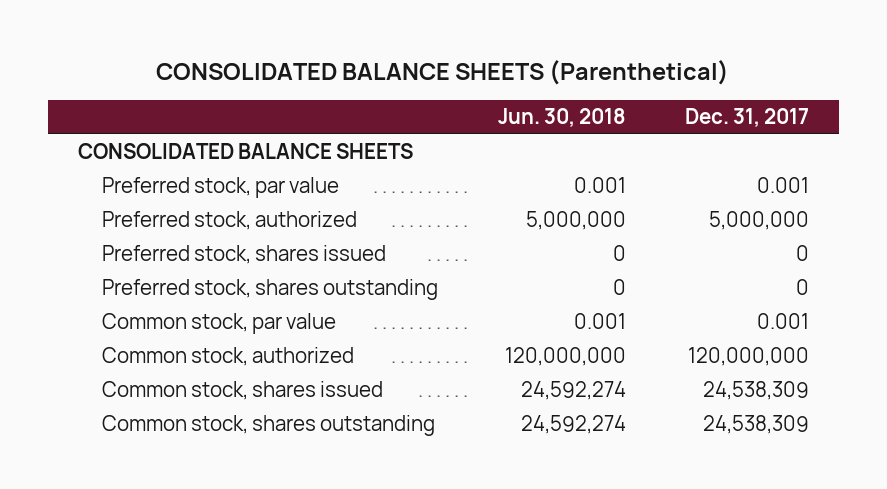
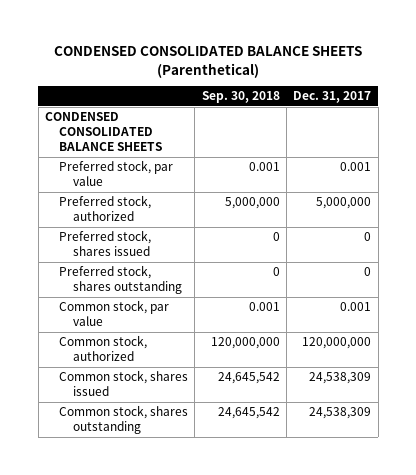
- CONSOLIDATED BALANCE SHEETS (Parenthetical)
+ CONDENSED CONSOLIDATED BALANCE SHEETS (Parenthetical)
- | Jun. 30, 2018 | Dec. 31, 2017
+ | Sep. 30, 2018 | Dec. 31, 2017
- CONSOLIDATED BALANCE SHEETS
+ CONDENSED CONSOLIDATED BALANCE SHEETS

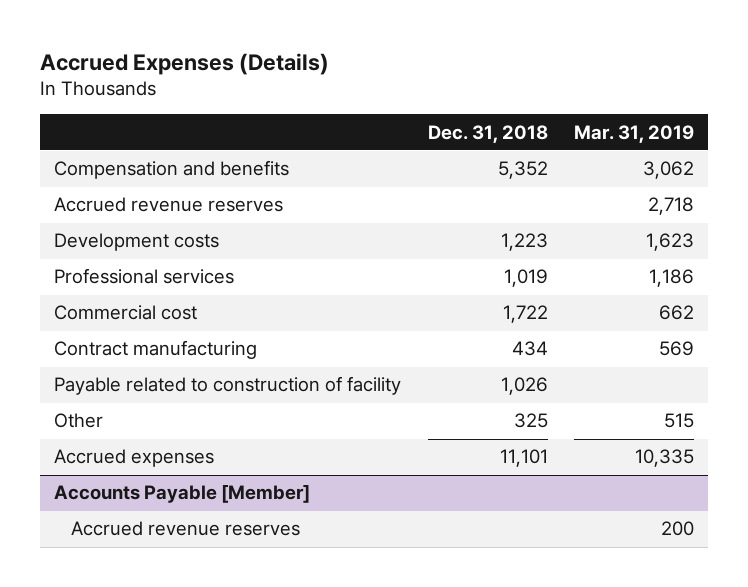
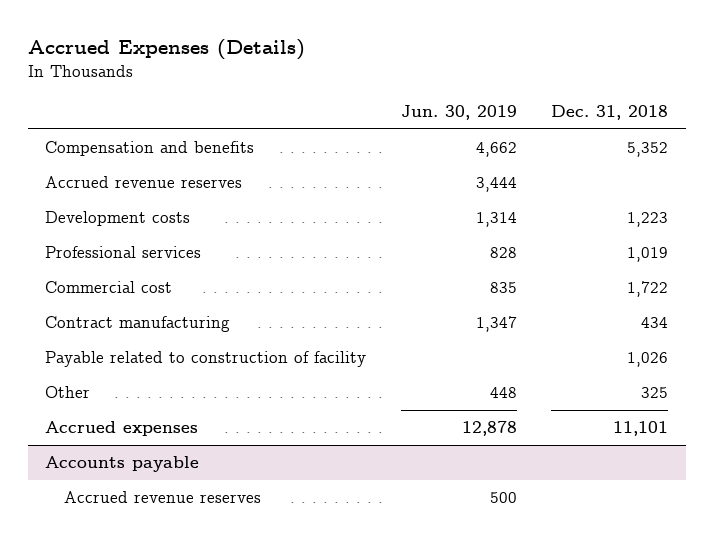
- | Dec. 31, 2018 | Mar. 31, 2019
+ | Jun. 30, 2019 | Dec. 31, 2018
- Accounts Payable [Member]
+ Accounts payable

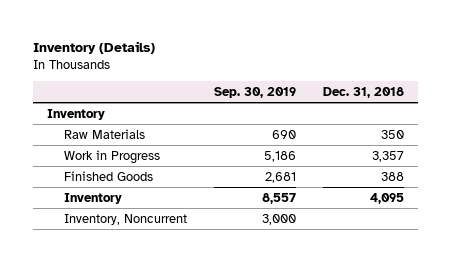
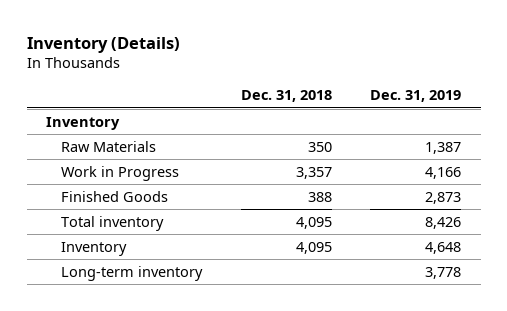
- | Sep. 30, 2019 | Dec. 31, 2018
+ | Dec. 31, 2018 | Dec. 31, 2019
+ Total inventory | 4,095 | 8,426
- Inventory, Noncurrent | 3,000 |
+ Long-term inventory | | 3,778

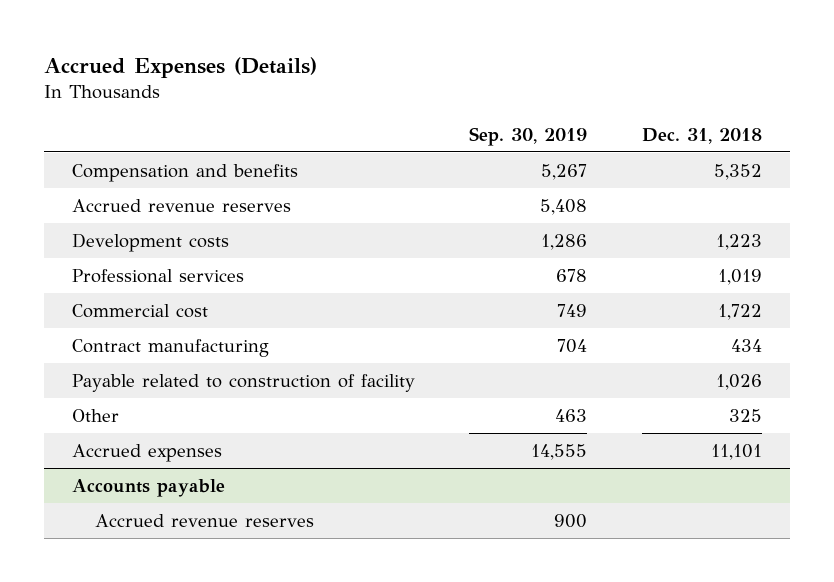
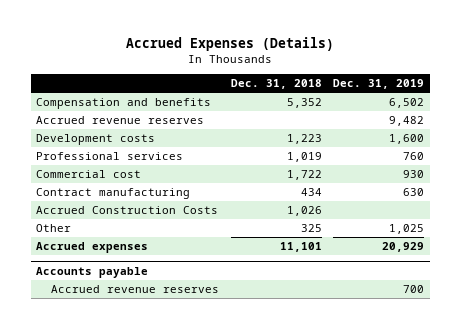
- | Sep. 30, 2019 | Dec. 31, 2018
+ | Dec. 31, 2018 | Dec. 31, 2019
- Payable related to construction of facility | | 1,026
+ Accrued Construction Costs | 1,026 |

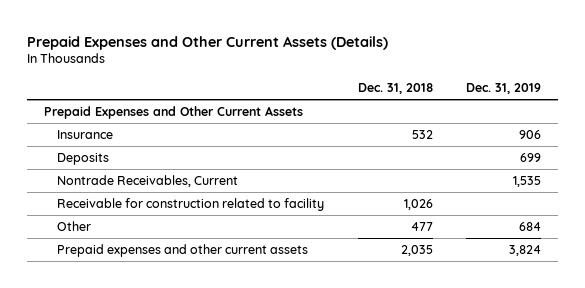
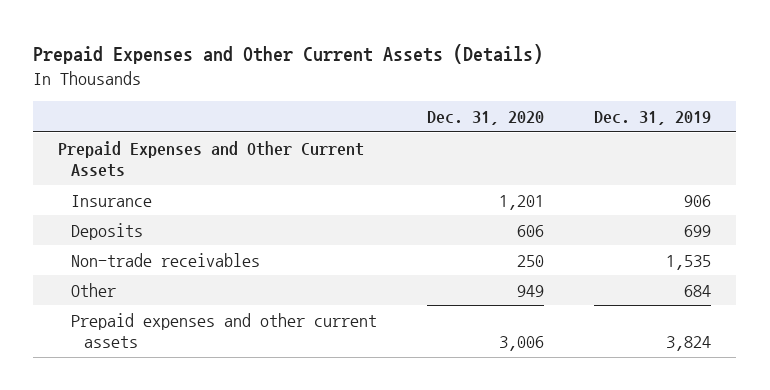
- | Dec. 31, 2018 | Dec. 31, 2019
+ | Dec. 31, 2020 | Dec. 31, 2019
- Nontrade Receivables, Current | | 1,535
- Receivable for construction related to facility | 1,026 |
+ Non-trade receivables | 250 | 1,535

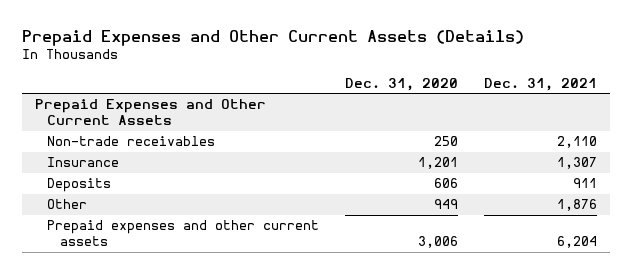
- | Dec. 31, 2020 | Dec. 31, 2019
+ | Dec. 31, 2020 | Dec. 31, 2021
moved up: Non-trade receivables | 250 | 2,110

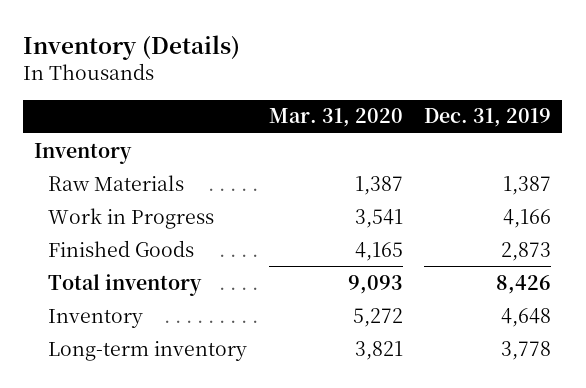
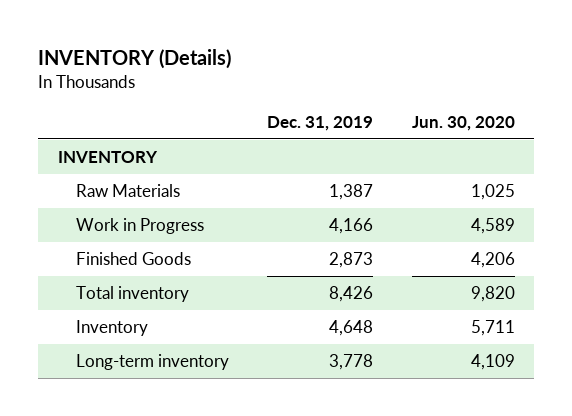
- Inventory (Details)
+ INVENTORY (Details)
- | Mar. 31, 2020 | Dec. 31, 2019
+ | Dec. 31, 2019 | Jun. 30, 2020
- Inventory
+ INVENTORY

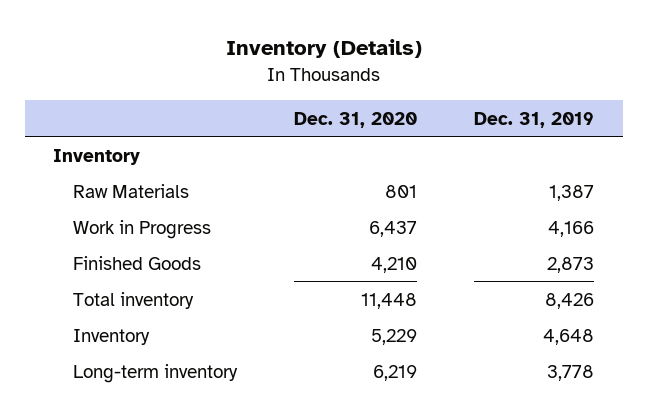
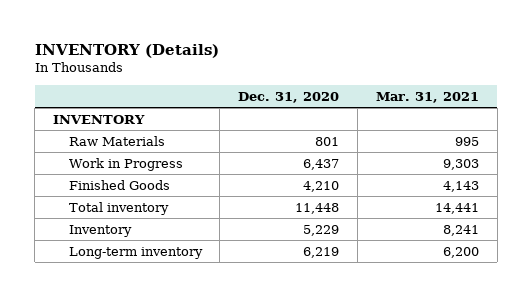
- Inventory (Details)
+ INVENTORY (Details)
- | Dec. 31, 2020 | Dec. 31, 2019
+ | Dec. 31, 2020 | Mar. 31, 2021
- Inventory
+ INVENTORY

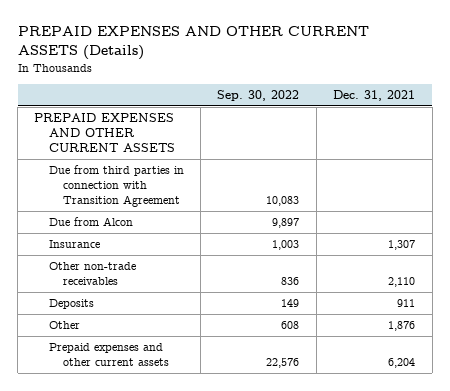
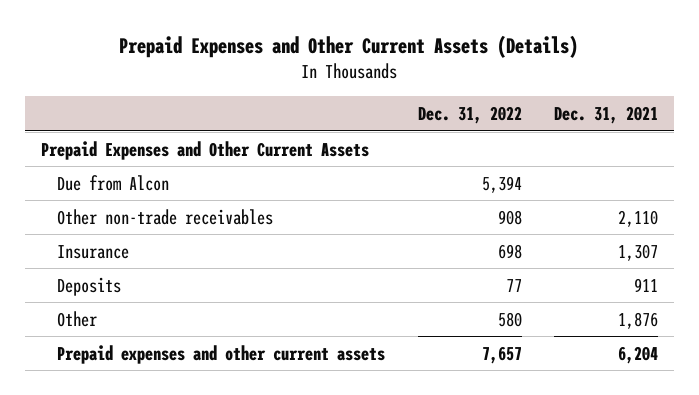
- PREPAID EXPENSES AND OTHER CURRENT ASSETS (Details)
+ Prepaid Expenses and Other Current Assets (Details)
- | Sep. 30, 2022 | Dec. 31, 2021
+ | Dec. 31, 2022 | Dec. 31, 2021
- PREPAID EXPENSES AND OTHER CURRENT ASSETS
- Due from third parties in connection with Transition Agreement | 10,083 |
+ Prepaid Expenses and Other Current Assets
moved down: Insurance | 698 | 1,307

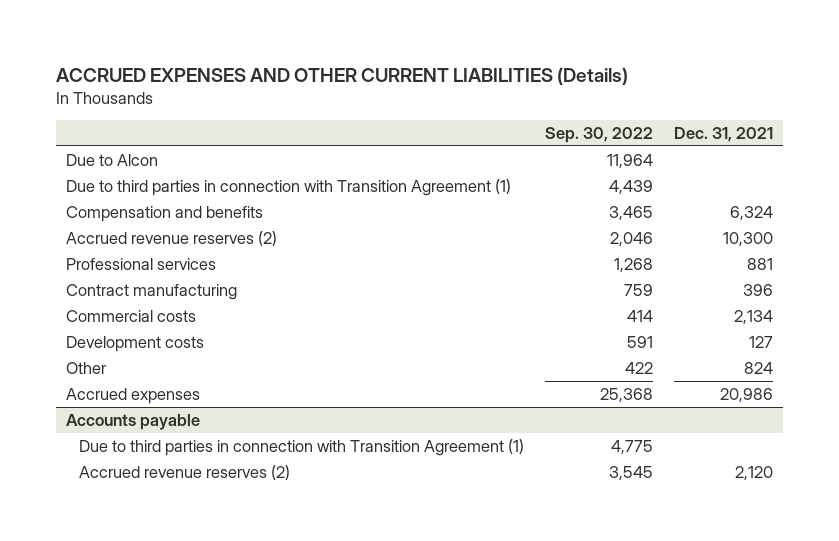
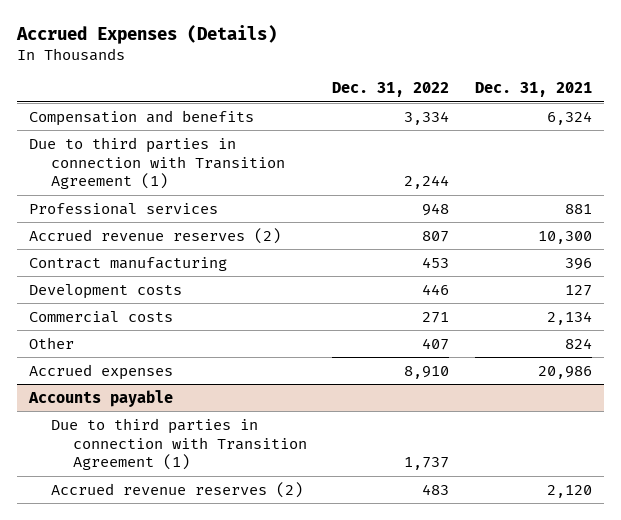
- ACCRUED EXPENSES AND OTHER CURRENT LIABILITIES (Details)
+ Accrued Expenses (Details)
- | Sep. 30, 2022 | Dec. 31, 2021
+ | Dec. 31, 2022 | Dec. 31, 2021
- Due to Alcon | 11,964 |
moved down: Due to third parties in connection with Transition Agreement (1) | 2,244 |
moved down: Accrued revenue reserves (2) | 807 | 10,300
moved down: Commercial costs | 271 | 2,134

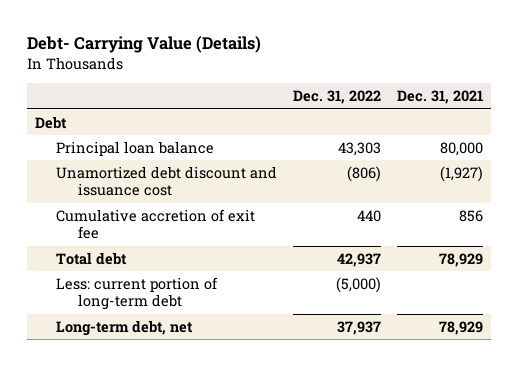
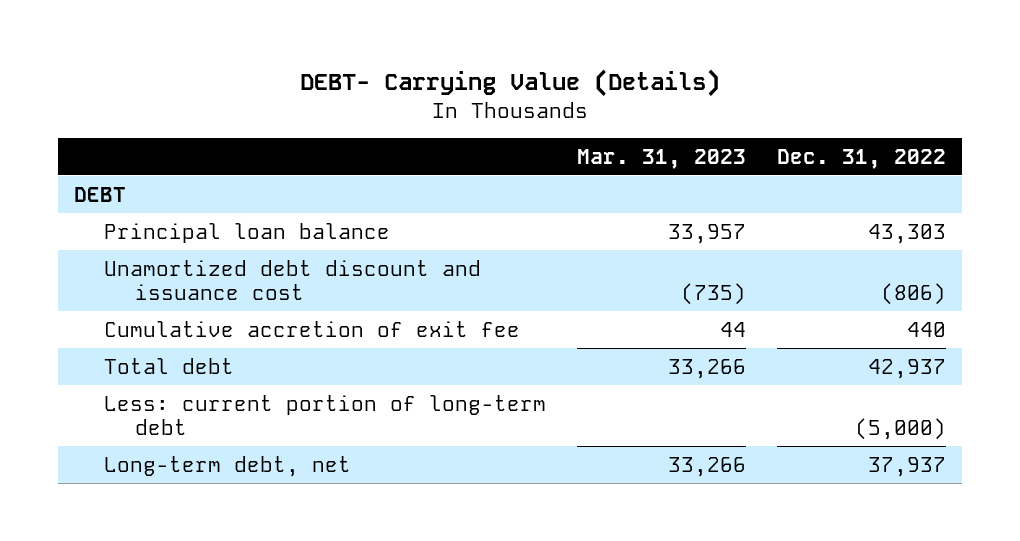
- Debt- Carrying Value (Details)
+ DEBT- Carrying Value (Details)
- | Dec. 31, 2022 | Dec. 31, 2021
+ | Mar. 31, 2023 | Dec. 31, 2022
- Debt
+ DEBT

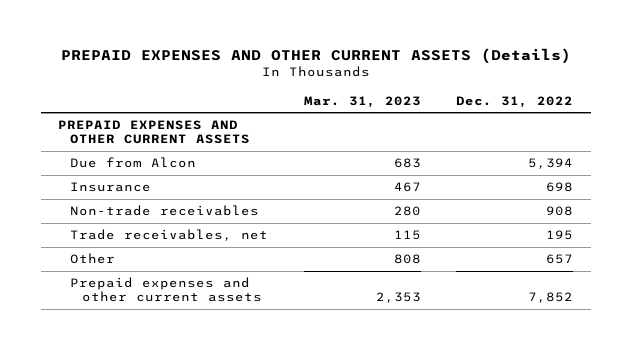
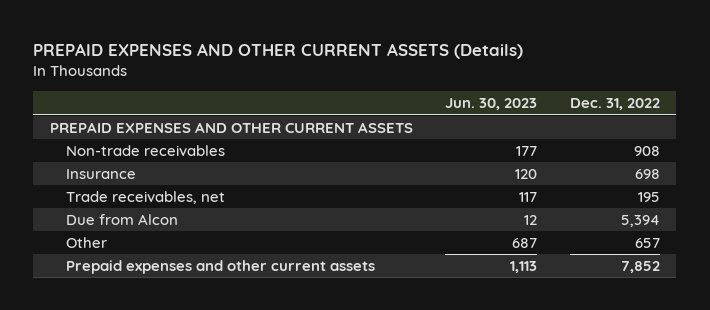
- | Mar. 31, 2023 | Dec. 31, 2022
+ | Jun. 30, 2023 | Dec. 31, 2022
moved down: Insurance | 120 | 698
moved down: Due from Alcon | 12 | 5,394

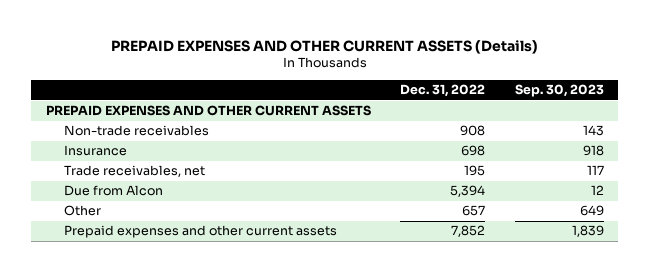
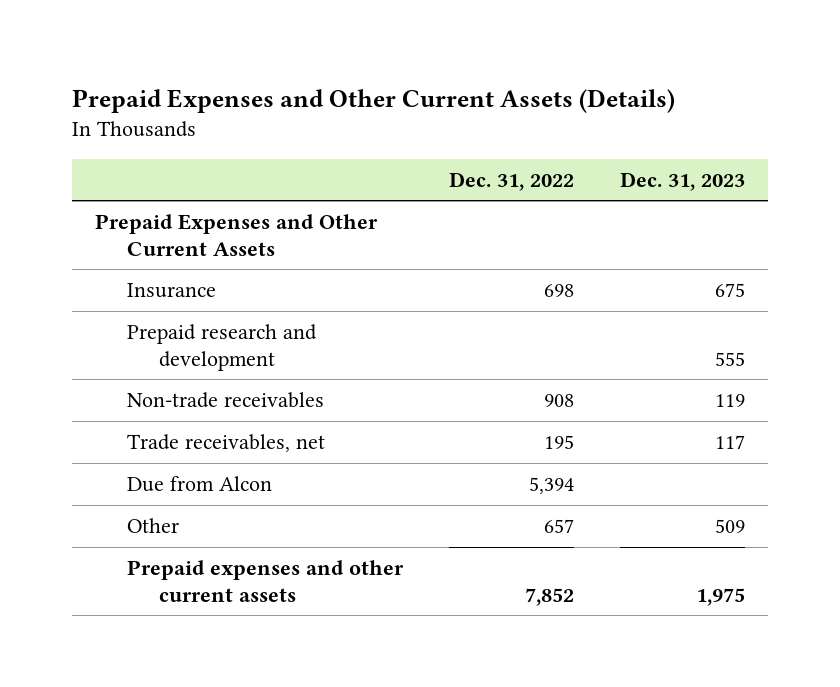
- PREPAID EXPENSES AND OTHER CURRENT ASSETS (Details)
+ Prepaid Expenses and Other Current Assets (Details)
- | Dec. 31, 2022 | Sep. 30, 2023
+ | Dec. 31, 2022 | Dec. 31, 2023
- PREPAID EXPENSES AND OTHER CURRENT ASSETS
+ Prepaid Expenses and Other Current Assets
+ Prepaid research and development | | 555
moved down: Non-trade receivables | 908 | 119

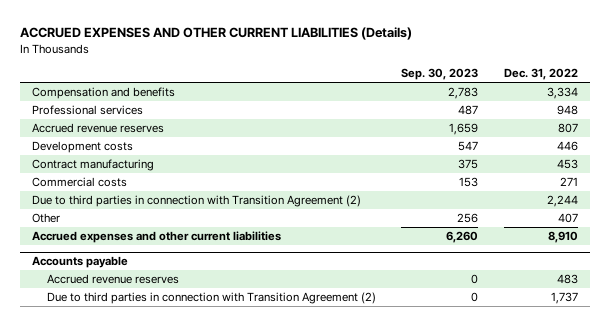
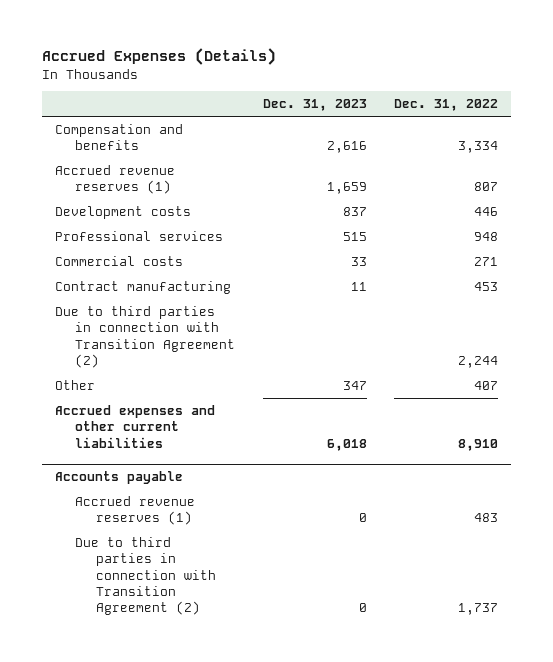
- ACCRUED EXPENSES AND OTHER CURRENT LIABILITIES (Details)
+ Accrued Expenses (Details)
- | Sep. 30, 2023 | Dec. 31, 2022
+ | Dec. 31, 2023 | Dec. 31, 2022
- Accrued revenue reserves | 1,659 | 807
+ Accrued revenue reserves (1) | 1,659 | 807
moved down: Professional services | 515 | 948
moved down: Contract manufacturing | 11 | 453
@ Accounts payable
- Accrued revenue reserves | 0 | 483
+ Accrued revenue reserves (1) | 0 | 483

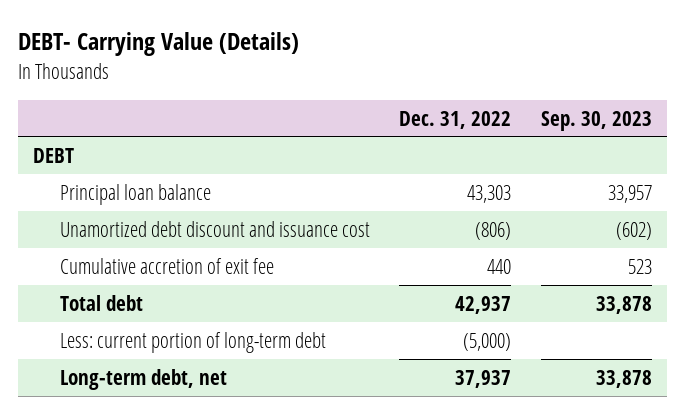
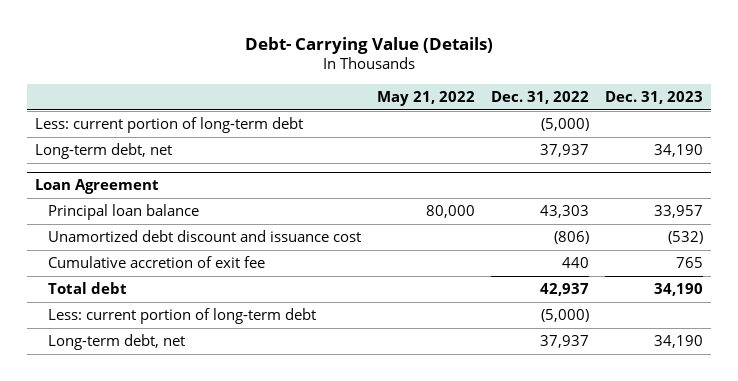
- DEBT- Carrying Value (Details)
+ Debt- Carrying Value (Details)
- | Dec. 31, 2022 | Sep. 30, 2023
+ | May 21, 2022 | Dec. 31, 2022 | Dec. 31, 2023
- DEBT
+ Less: current portion of long-term debt | | (5,000) |
+ Long-term debt, net | | 37,937 | 34,190
+ Loan Agreement

